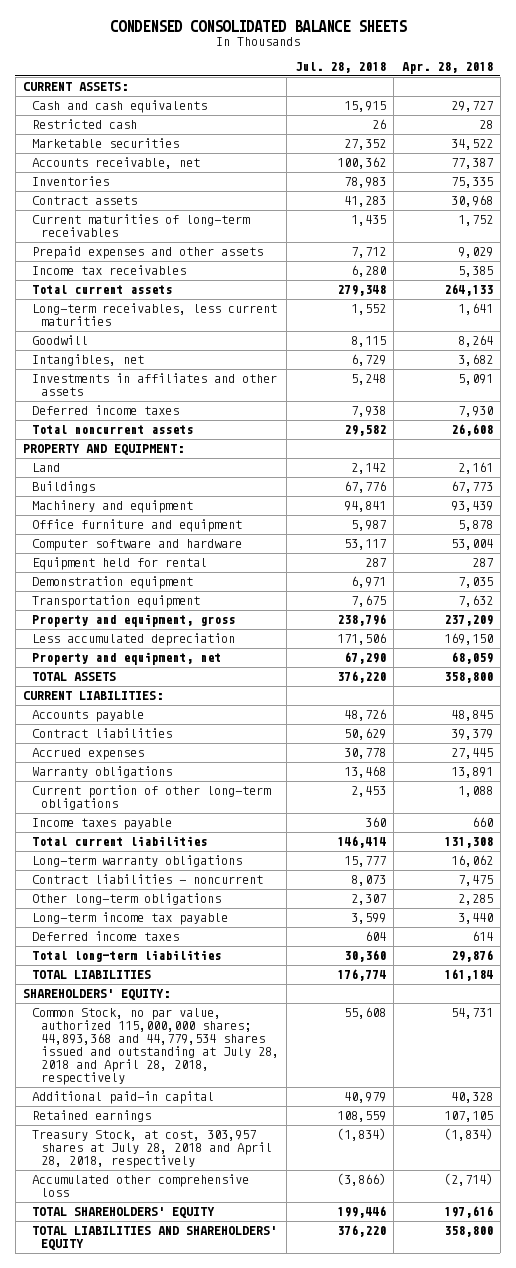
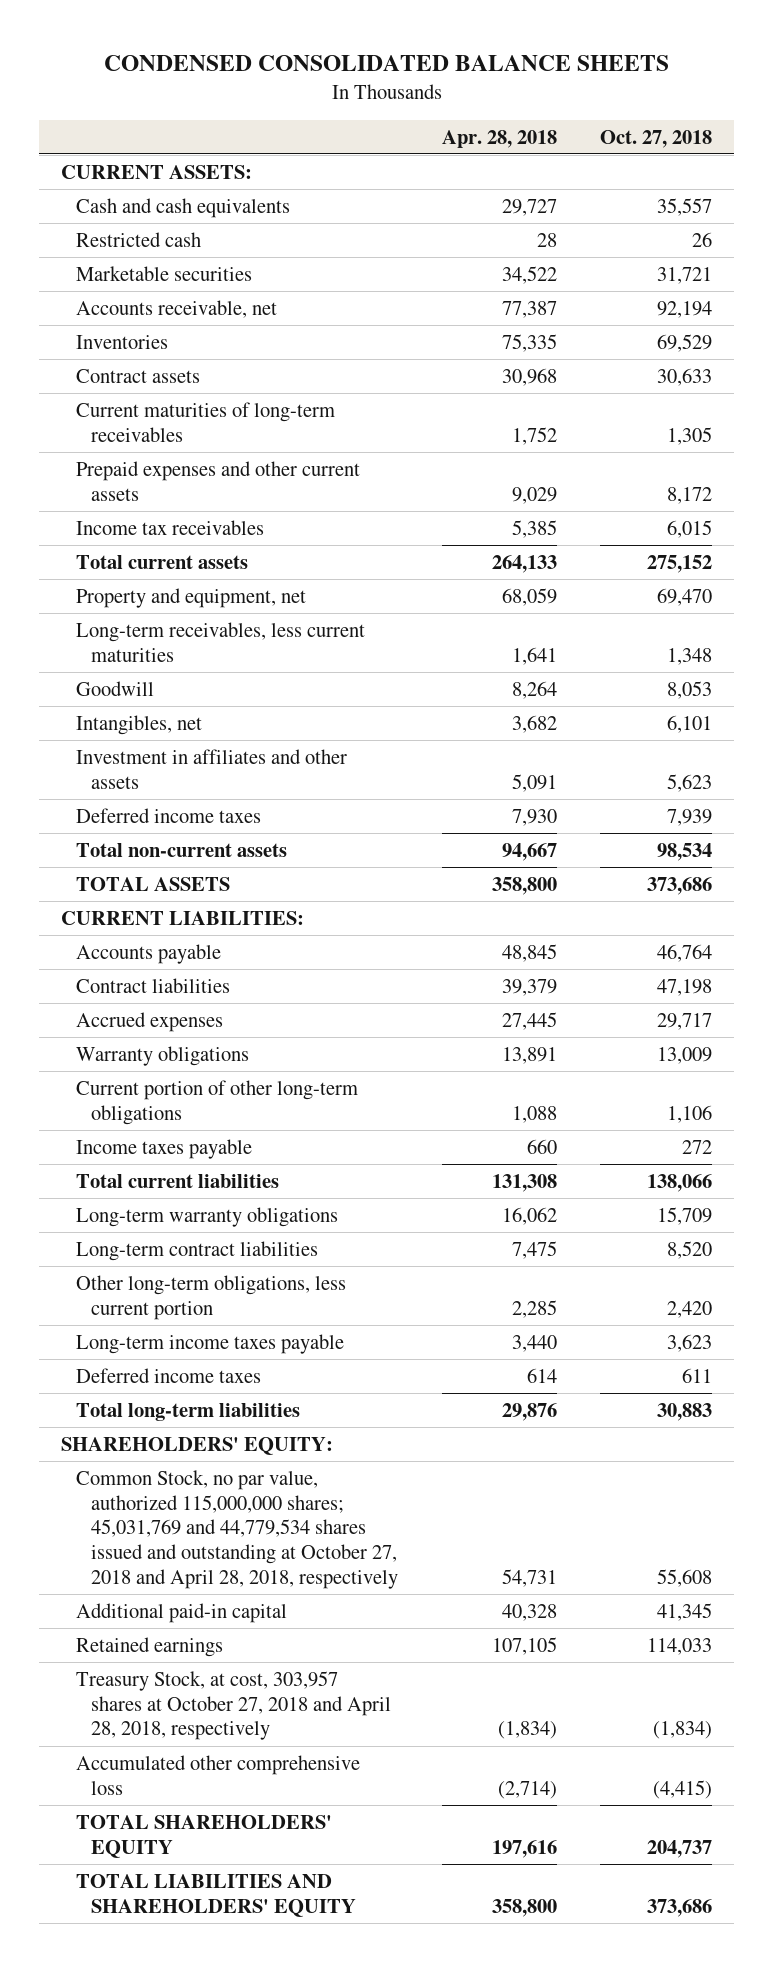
- | Jul. 28, 2018 | Apr. 28, 2018
+ | Apr. 28, 2018 | Oct. 27, 2018
- Prepaid expenses and other assets | 7,712 | 9,029
+ Prepaid expenses and other current assets | 9,029 | 8,172
moved up: Property and equipment, net | 68,059 | 69,470
- Investments in affiliates and other assets | 5,248 | 5,091
+ Investment in affiliates and other assets | 5,091 | 5,623
- Total noncurrent assets | 29,582 | 26,608
- PROPERTY AND EQUIPMENT:
- Land | 2,142 | 2,161
- Buildings | 67,776 | 67,773
- Machinery and equipment | 94,841 | 93,439
- Office furniture and equipment | 5,987 | 5,878
- Computer software and hardware | 53,117 | 53,004
- Equipment held for rental | 287 | 287
- Demonstration equipment | 6,971 | 7,035
- Transportation equipment | 7,675 | 7,632
- Property and equipment, gross | 238,796 | 237,209
- Less accumulated depreciation | 171,506 | 169,150
+ Total non-current assets | 94,667 | 98,534
- Contract liabilities - noncurrent | 8,073 | 7,475
- Other long-term obligations | 2,307 | 2,285
- Long-term income tax payable | 3,599 | 3,440
+ Long-term contract liabilities | 7,475 | 8,520
+ Other long-term obligations, less current portion | 2,285 | 2,420
+ Long-term income taxes payable | 3,440 | 3,623
- TOTAL LIABILITIES | 176,774 | 161,184
- Common Stock, no par value, authorized 115,000,000 shares; 44,893,368 and 44,779,534 shares issued and outstanding at July 28, 2018 and April 28, 2018, respectively | 55,608 | 54,731
+ Common Stock, no par value, authorized 115,000,000 shares; 45,031,769 and 44,779,534 shares issued and outstanding at October 27, 2018 and April 28, 2018, respectively | 54,731 | 55,608
- Treasury Stock, at cost, 303,957 shares at July 28, 2018 and April 28, 2018, respectively | (1,834) | (1,834)
+ Treasury Stock, at cost, 303,957 shares at October 27, 2018 and April 28, 2018, respectively | (1,834) | (1,834)

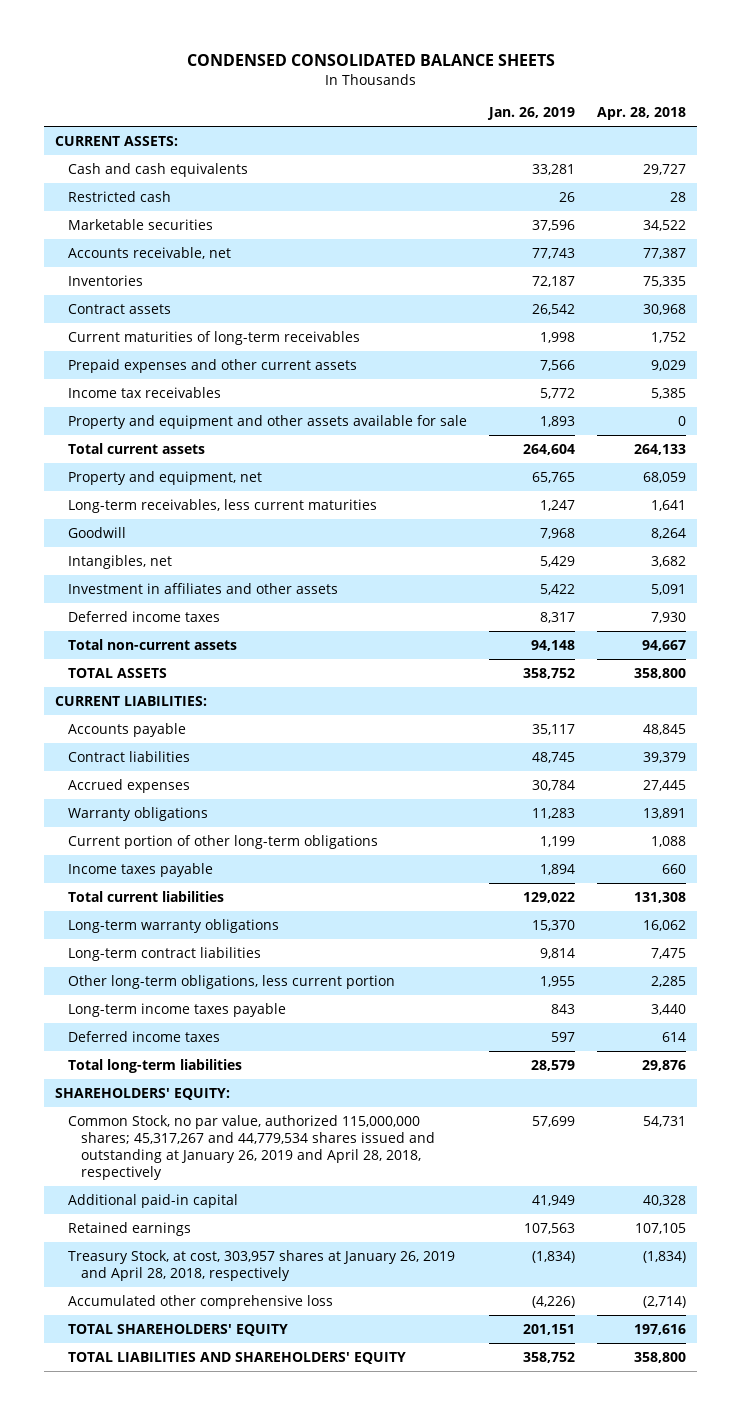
- | Apr. 28, 2018 | Oct. 27, 2018
+ | Jan. 26, 2019 | Apr. 28, 2018
+ Property and equipment and other assets available for sale | 1,893 | 0
- Common Stock, no par value, authorized 115,000,000 shares; 45,031,769 and 44,779,534 shares issued and outstanding at October 27, 2018 and April 28, 2018, respectively | 54,731 | 55,608
+ Common Stock, no par value, authorized 115,000,000 shares; 45,317,267 and 44,779,534 shares issued and outstanding at January 26, 2019 and April 28, 2018, respectively | 57,699 | 54,731
- Treasury Stock, at cost, 303,957 shares at October 27, 2018 and April 28, 2018, respectively | (1,834) | (1,834)
+ Treasury Stock, at cost, 303,957 shares at January 26, 2019 and April 28, 2018, respectively | (1,834) | (1,834)

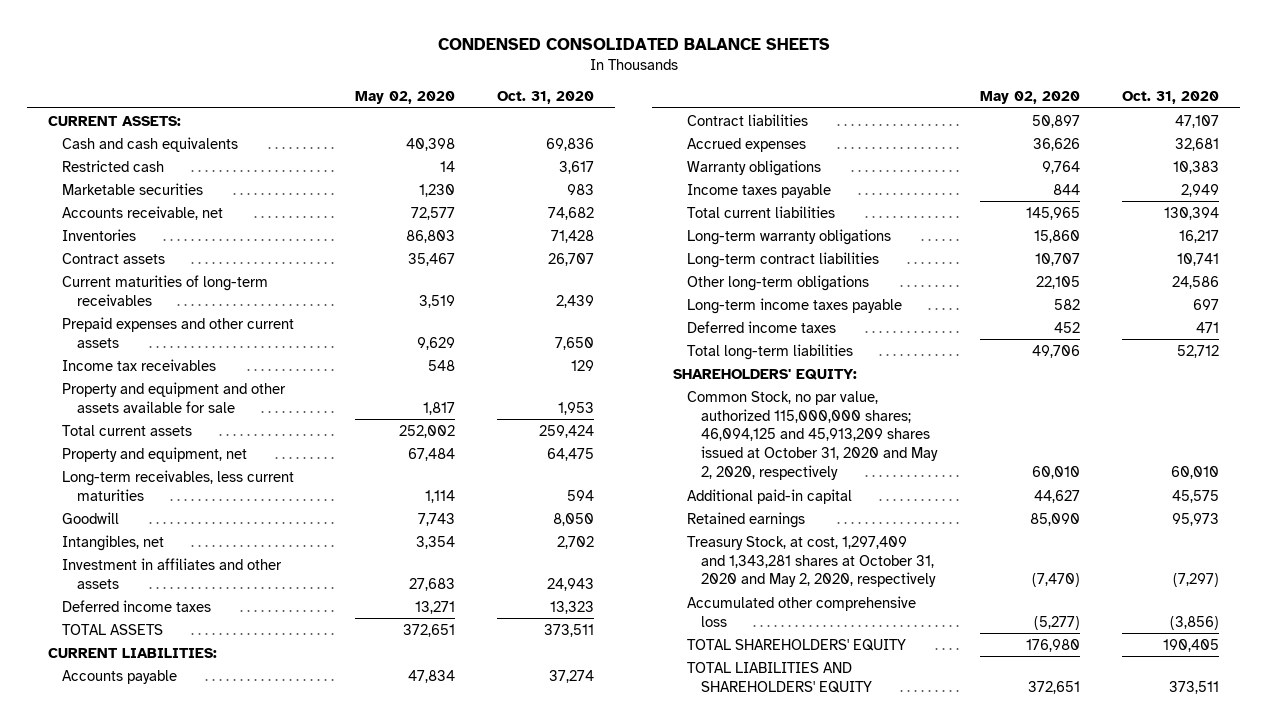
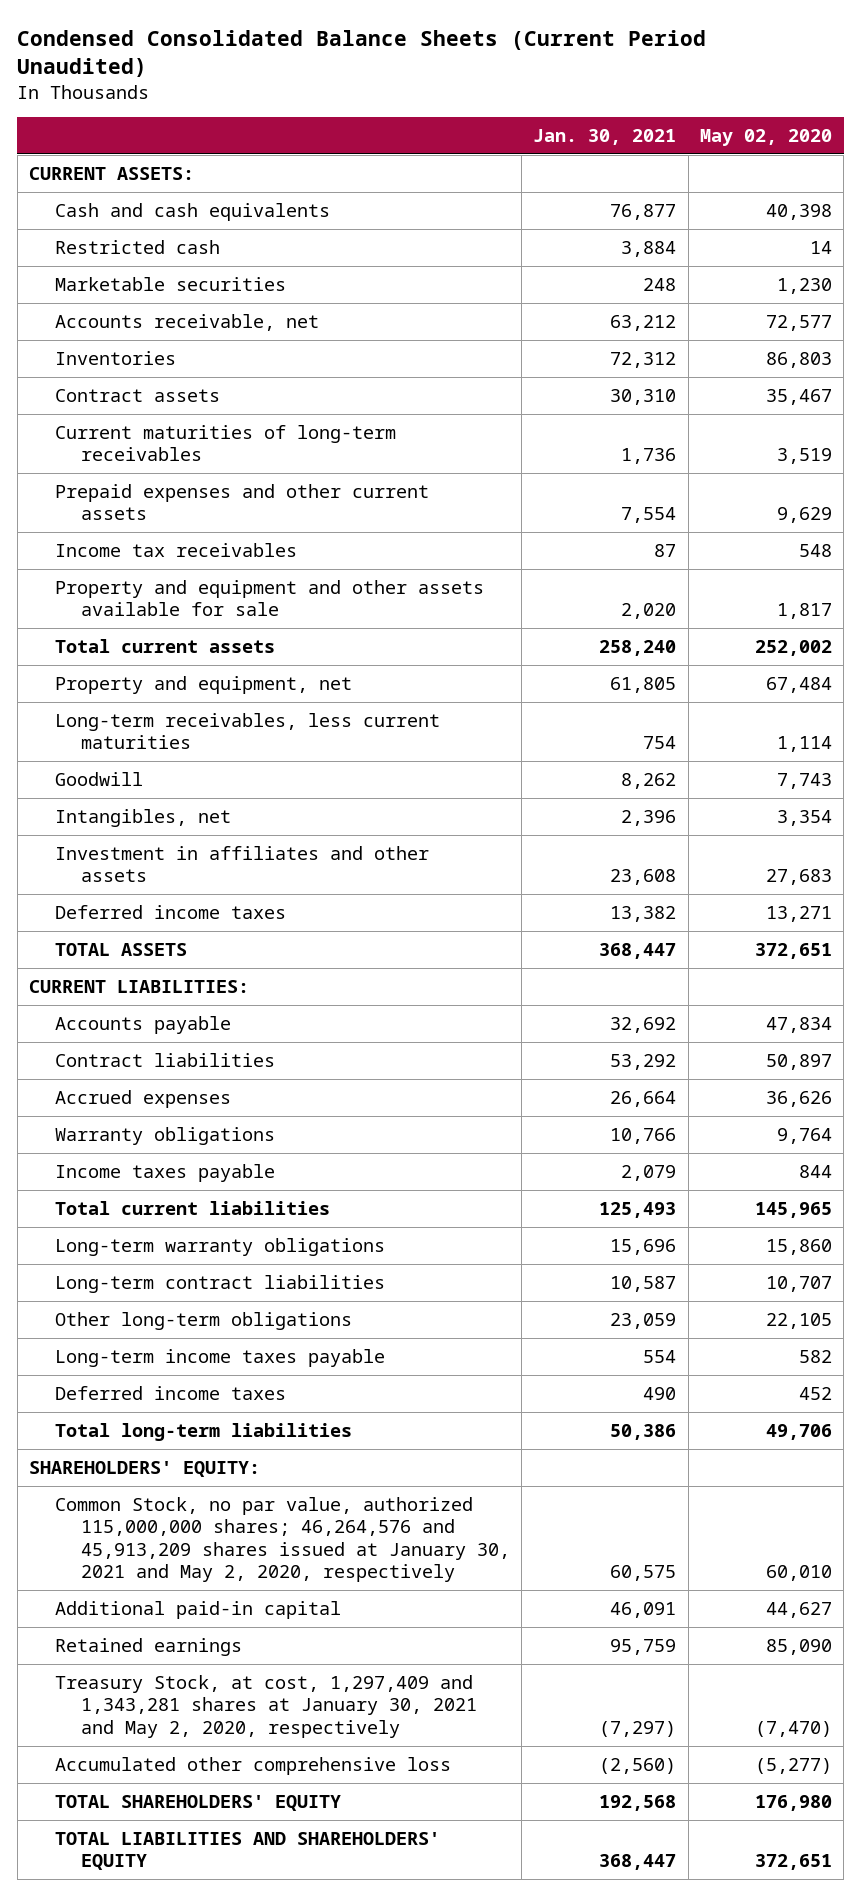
- CONDENSED CONSOLIDATED BALANCE SHEETS
+ Condensed Consolidated Balance Sheets (Current Period Unaudited)
- | May 02, 2020 | Oct. 31, 2020
+ | Jan. 30, 2021 | May 02, 2020
- Common Stock, no par value, authorized 115,000,000 shares; 46,094,125 and 45,913,209 shares issued at October 31, 2020 and May 2, 2020, respectively | 60,010 | 60,010
+ Common Stock, no par value, authorized 115,000,000 shares; 46,264,576 and 45,913,209 shares issued at January 30, 2021 and May 2, 2020, respectively | 60,575 | 60,010
- Treasury Stock, at cost, 1,297,409 and 1,343,281 shares at October 31, 2020 and May 2, 2020, respectively | (7,470) | (7,297)
+ Treasury Stock, at cost, 1,297,409 and 1,343,281 shares at January 30, 2021 and May 2, 2020, respectively | (7,297) | (7,470)

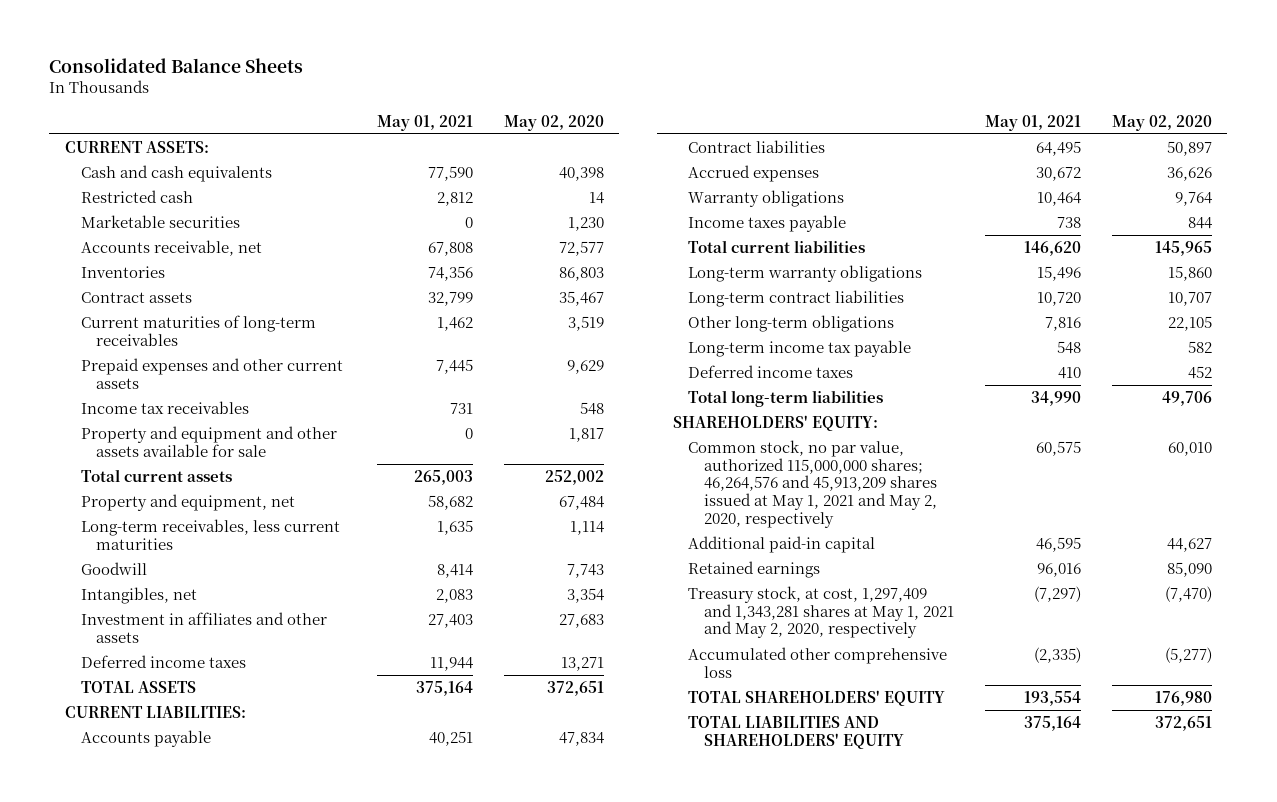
- Condensed Consolidated Balance Sheets (Current Period Unaudited)
+ Consolidated Balance Sheets
- | Jan. 30, 2021 | May 02, 2020
+ | May 01, 2021 | May 02, 2020
- Long-term income taxes payable | 554 | 582
+ Long-term income tax payable | 548 | 582
- Common Stock, no par value, authorized 115,000,000 shares; 46,264,576 and 45,913,209 shares issued at January 30, 2021 and May 2, 2020, respectively | 60,575 | 60,010
+ Common stock, no par value, authorized 115,000,000 shares; 46,264,576 and 45,913,209 shares issued at May 1, 2021 and May 2, 2020, respectively | 60,575 | 60,010
- Treasury Stock, at cost, 1,297,409 and 1,343,281 shares at January 30, 2021 and May 2, 2020, respectively | (7,297) | (7,470)
+ Treasury stock, at cost, 1,297,409 and 1,343,281 shares at May 1, 2021 and May 2, 2020, respectively | (7,297) | (7,470)

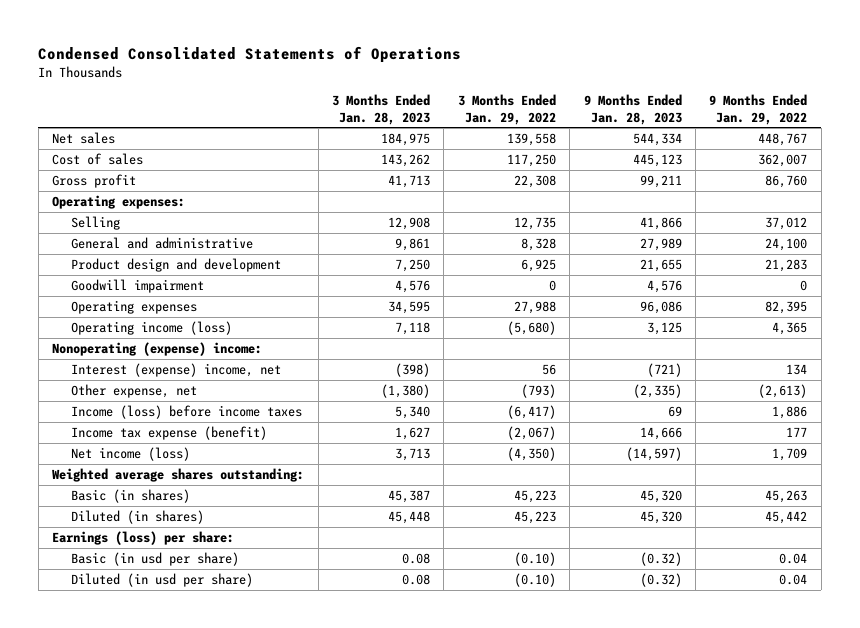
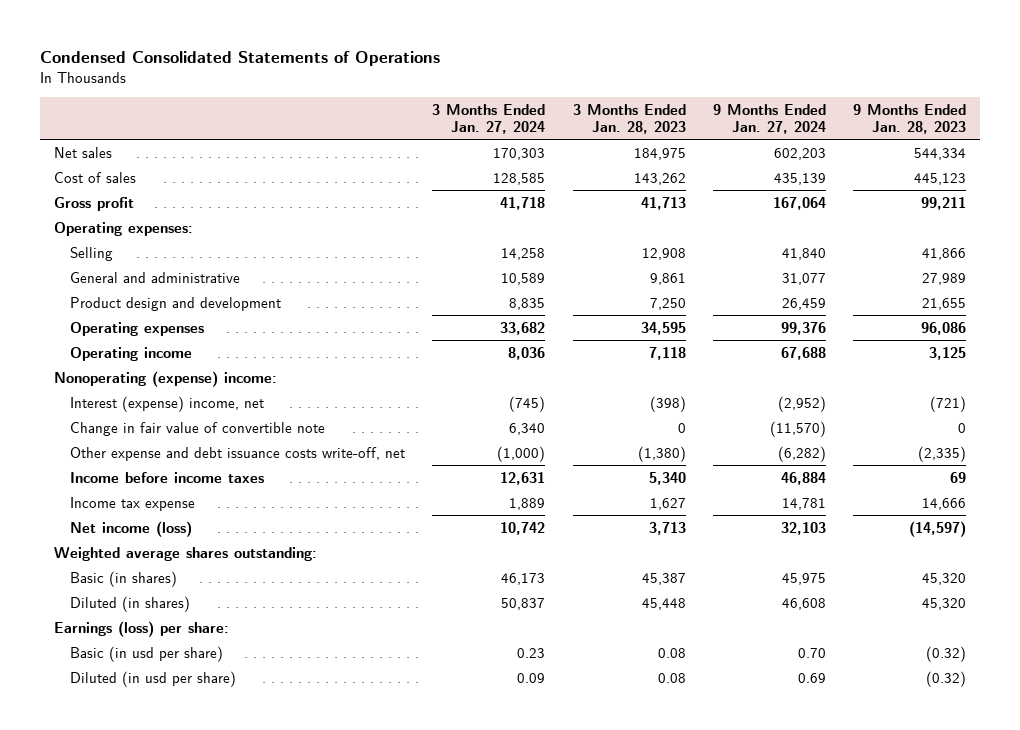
- | 3 Months Ended Jan. 28, 2023 | 3 Months Ended Jan. 29, 2022 | 9 Months Ended Jan. 28, 2023 | 9 Months Ended Jan. 29, 2022
+ | 3 Months Ended Jan. 27, 2024 | 3 Months Ended Jan. 28, 2023 | 9 Months Ended Jan. 27, 2024 | 9 Months Ended Jan. 28, 2023
- Goodwill impairment | 4,576 | 0 | 4,576 | 0
- Operating income (loss) | 7,118 | (5,680) | 3,125 | 4,365
+ Operating income | 8,036 | 7,118 | 67,688 | 3,125
- Other expense, net | (1,380) | (793) | (2,335) | (2,613)
- Income (loss) before income taxes | 5,340 | (6,417) | 69 | 1,886
- Income tax expense (benefit) | 1,627 | (2,067) | 14,666 | 177
+ Change in fair value of convertible note | 6,340 | 0 | (11,570) | 0
+ Other expense and debt issuance costs write-off, net | (1,000) | (1,380) | (6,282) | (2,335)
+ Income before income taxes | 12,631 | 5,340 | 46,884 | 69
+ Income tax expense | 1,889 | 1,627 | 14,781 | 14,666

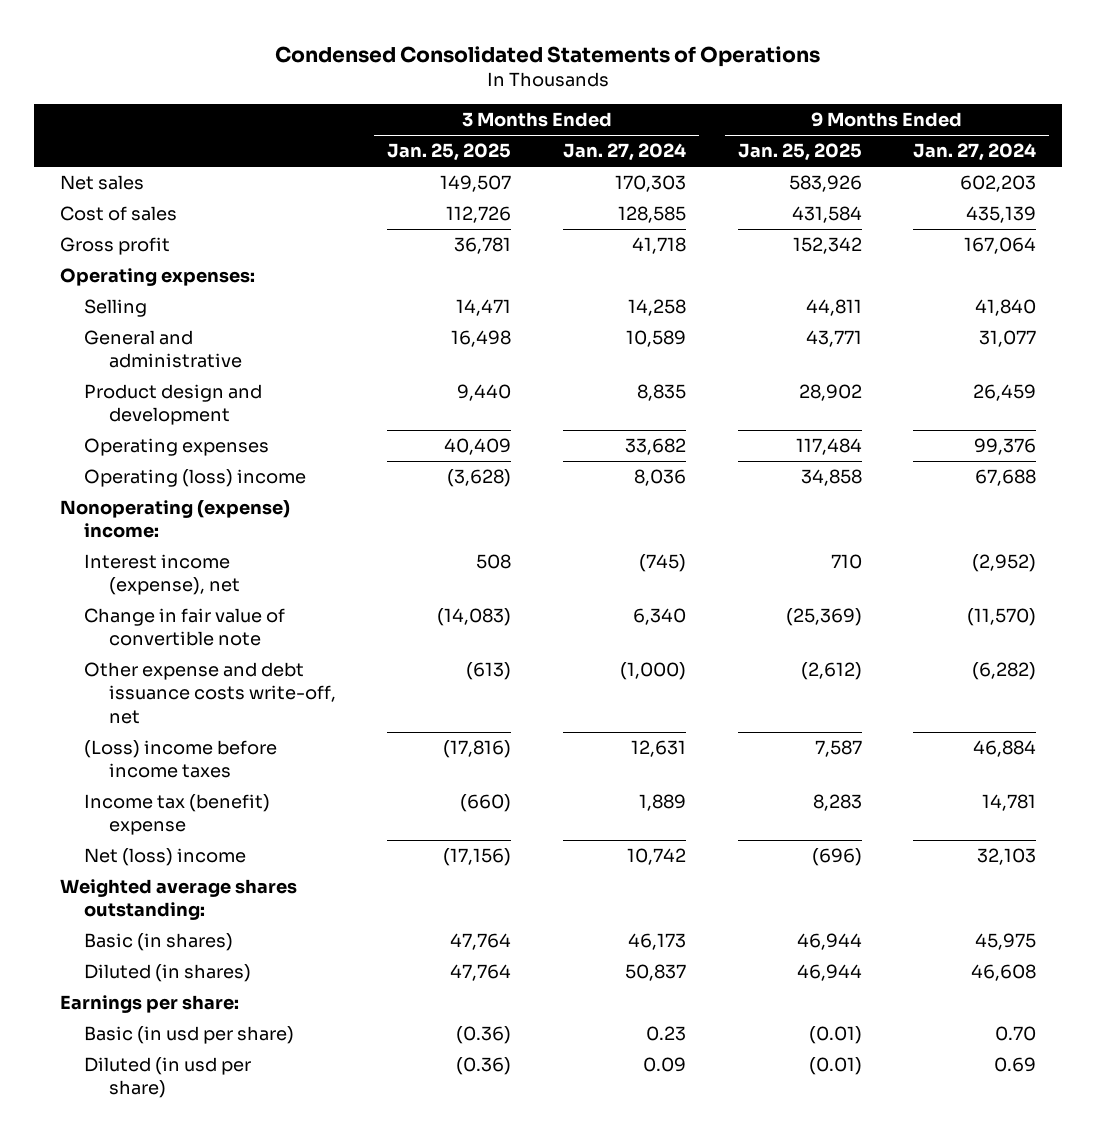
- | 3 Months Ended Jan. 27, 2024 | 3 Months Ended Jan. 28, 2023 | 9 Months Ended Jan. 27, 2024 | 9 Months Ended Jan. 28, 2023
+ | 3 Months Ended Jan. 25, 2025 | 3 Months Ended Jan. 27, 2024 | 9 Months Ended Jan. 25, 2025 | 9 Months Ended Jan. 27, 2024
- Operating income | 8,036 | 7,118 | 67,688 | 3,125
+ Operating (loss) income | (3,628) | 8,036 | 34,858 | 67,688
- Interest (expense) income, net | (745) | (398) | (2,952) | (721)
+ Interest income (expense), net | 508 | (745) | 710 | (2,952)
- Income before income taxes | 12,631 | 5,340 | 46,884 | 69
- Income tax expense | 1,889 | 1,627 | 14,781 | 14,666
- Net income (loss) | 10,742 | 3,713 | 32,103 | (14,597)
+ (Loss) income before income taxes | (17,816) | 12,631 | 7,587 | 46,884
+ Income tax (benefit) expense | (660) | 1,889 | 8,283 | 14,781
+ Net (loss) income | (17,156) | 10,742 | (696) | 32,103
- Earnings (loss) per share:
+ Earnings per share:

